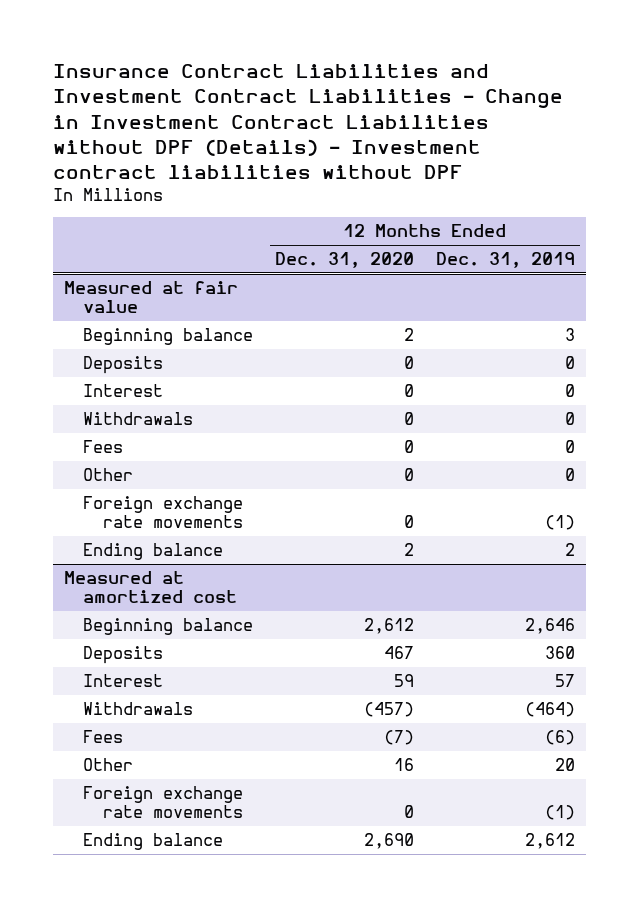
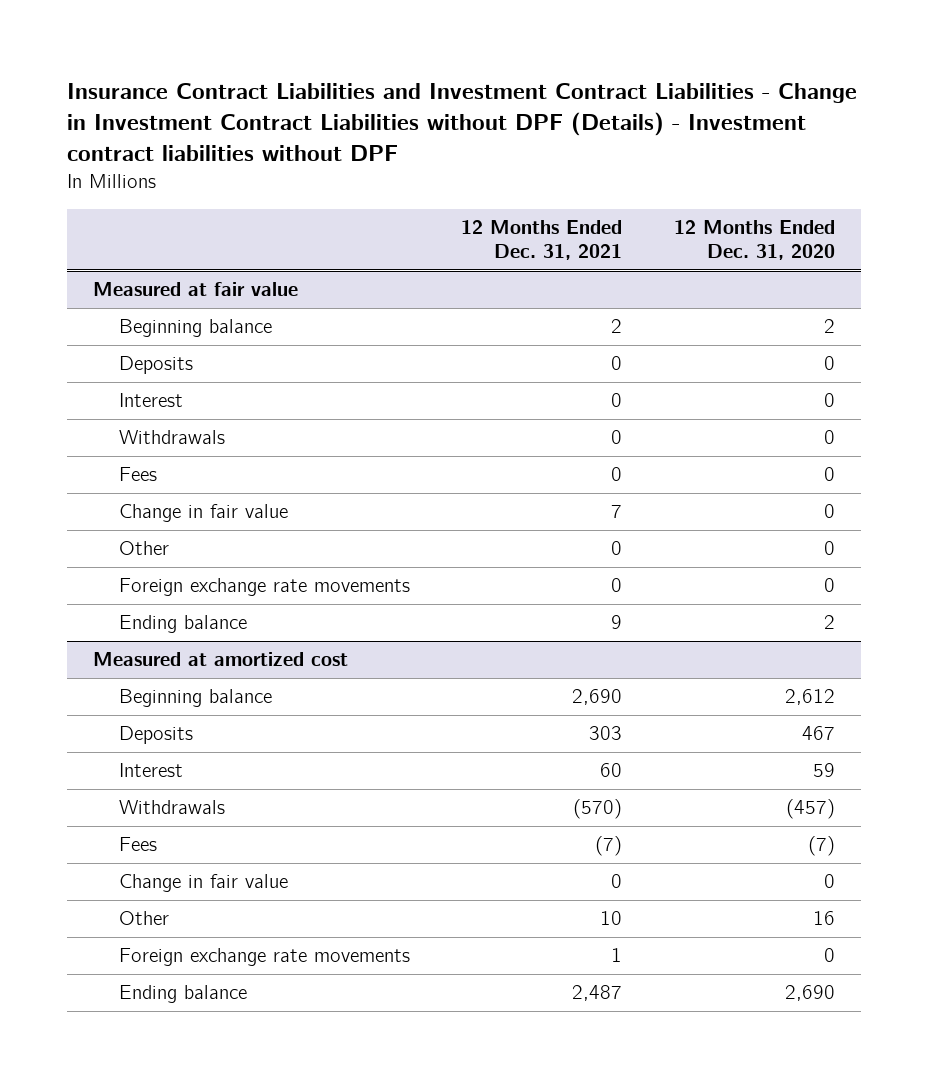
- | 12 Months Ended Dec. 31, 2020 | 12 Months Ended Dec. 31, 2019
+ | 12 Months Ended Dec. 31, 2021 | 12 Months Ended Dec. 31, 2020
@ Measured at fair value
+ Change in fair value | 7 | 0
@ Measured at amortized cost
+ Change in fair value | 0 | 0

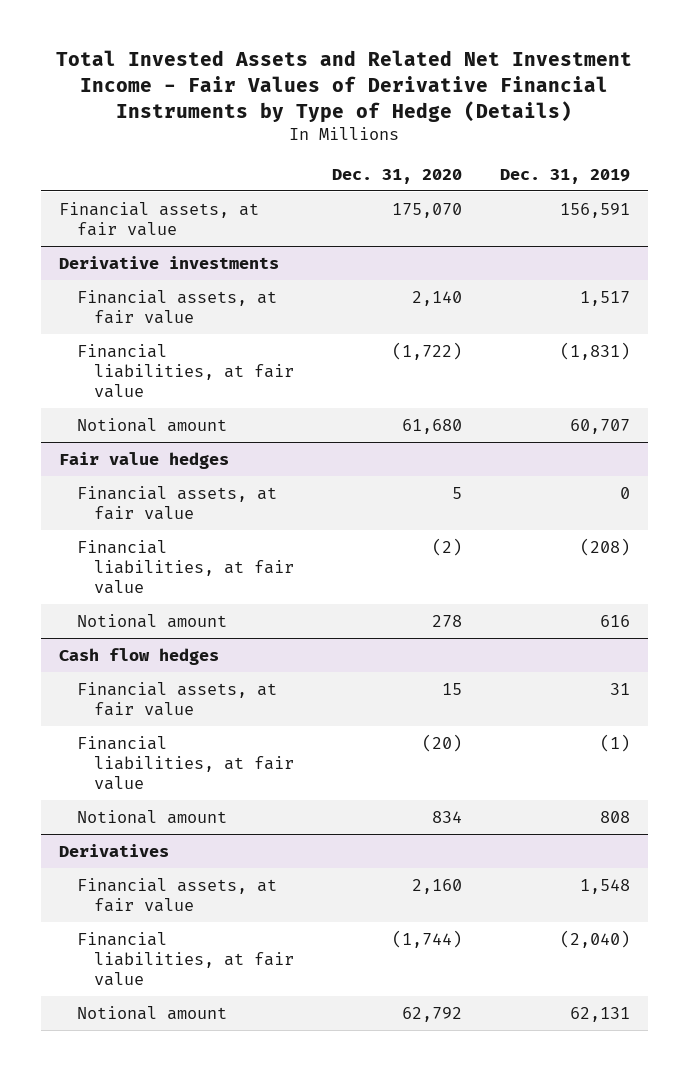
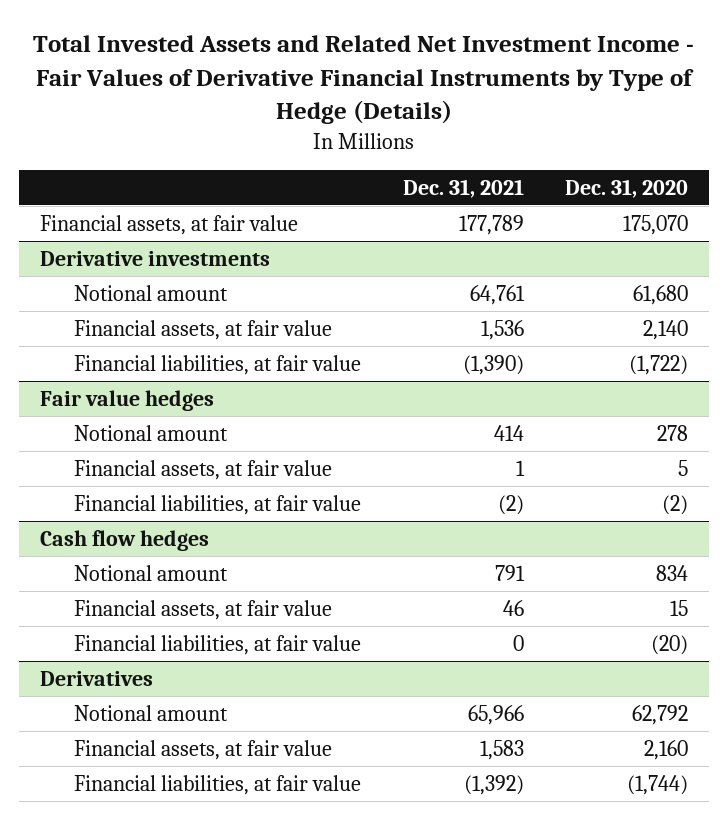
- | Dec. 31, 2020 | Dec. 31, 2019
+ | Dec. 31, 2021 | Dec. 31, 2020
@ Derivative investments
moved up: Notional amount | 64,761 | 61,680
@ Fair value hedges
moved up: Notional amount | 414 | 278
@ Cash flow hedges
moved up: Notional amount | 791 | 834
@ Derivatives
moved up: Notional amount | 65,966 | 62,792

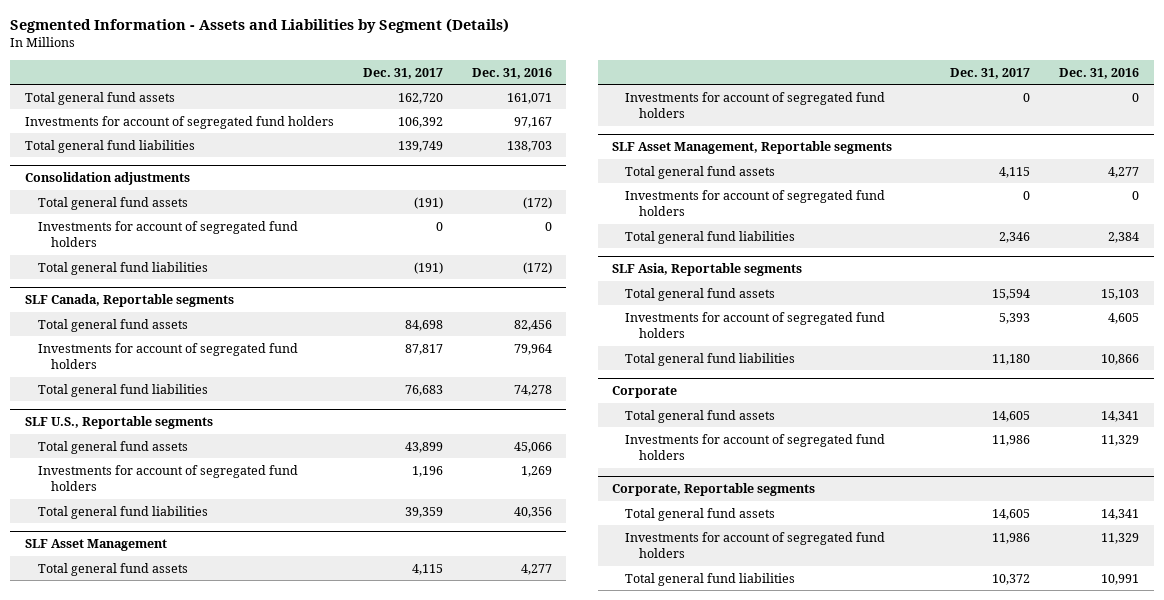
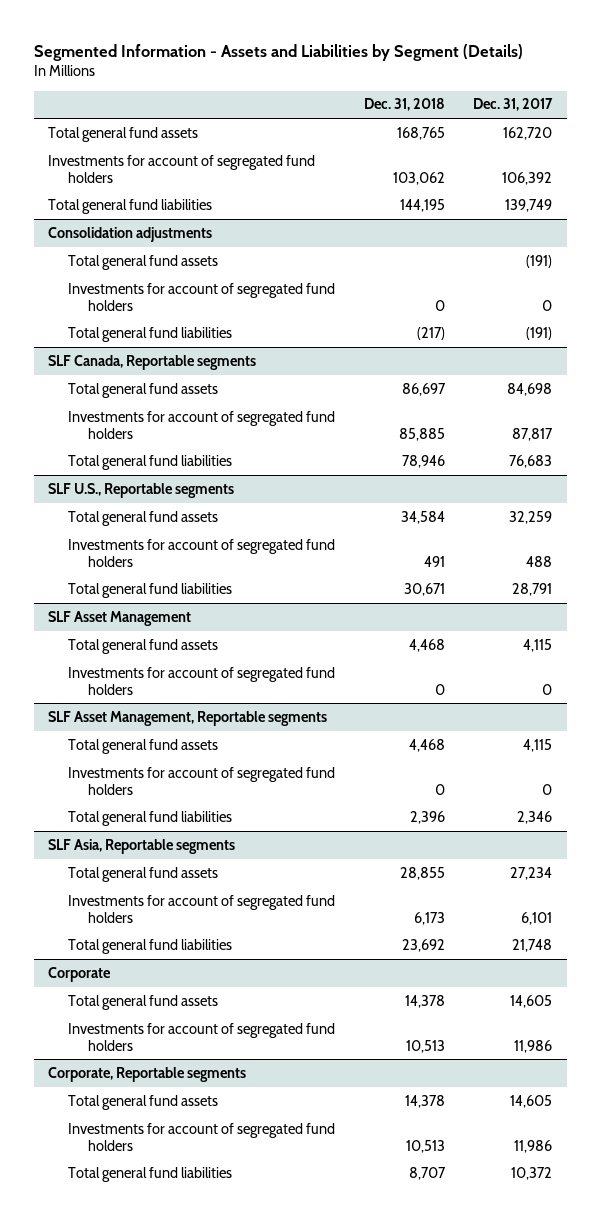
- | Dec. 31, 2017 | Dec. 31, 2016
+ | Dec. 31, 2018 | Dec. 31, 2017
@ SLF U.S., Reportable segments
- Total general fund assets | 43,899 | 45,066
- Investments for account of segregated fund holders | 1,196 | 1,269
- Total general fund liabilities | 39,359 | 40,356
+ Total general fund assets | 34,584 | 32,259
+ Investments for account of segregated fund holders | 491 | 488
+ Total general fund liabilities | 30,671 | 28,791
@ SLF Asia, Reportable segments
- Total general fund assets | 15,594 | 15,103
- Investments for account of segregated fund holders | 5,393 | 4,605
- Total general fund liabilities | 11,180 | 10,866
+ Total general fund assets | 28,855 | 27,234
+ Investments for account of segregated fund holders | 6,173 | 6,101
+ Total general fund liabilities | 23,692 | 21,748

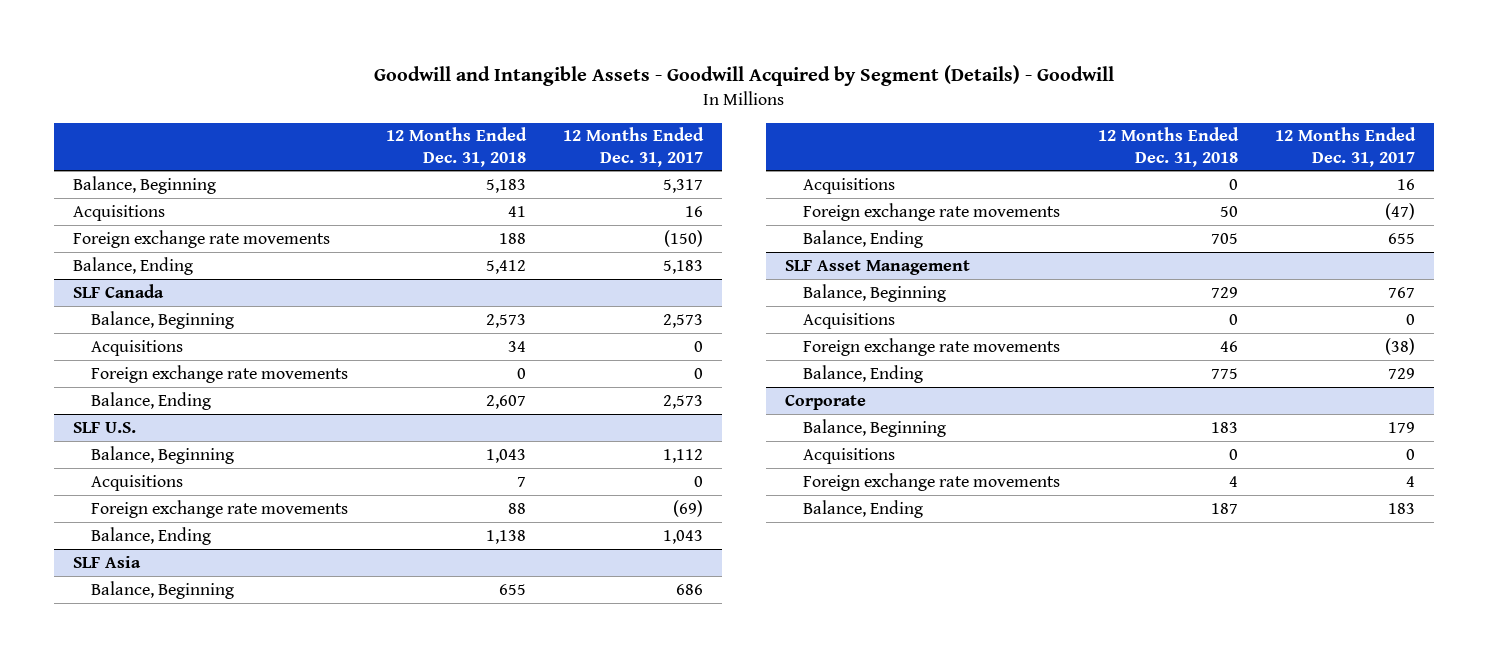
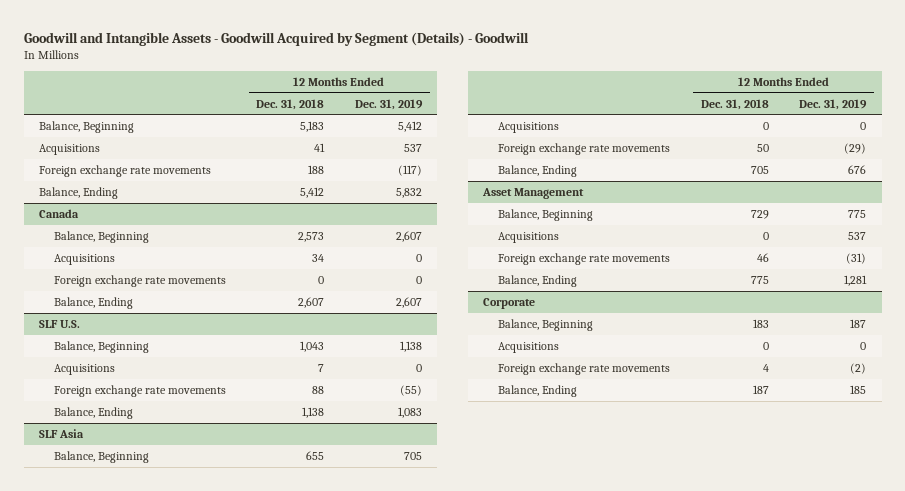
- | 12 Months Ended Dec. 31, 2018 | 12 Months Ended Dec. 31, 2017
+ | 12 Months Ended Dec. 31, 2018 | 12 Months Ended Dec. 31, 2019
- SLF Canada
+ Canada
- SLF Asset Management
+ Asset Management

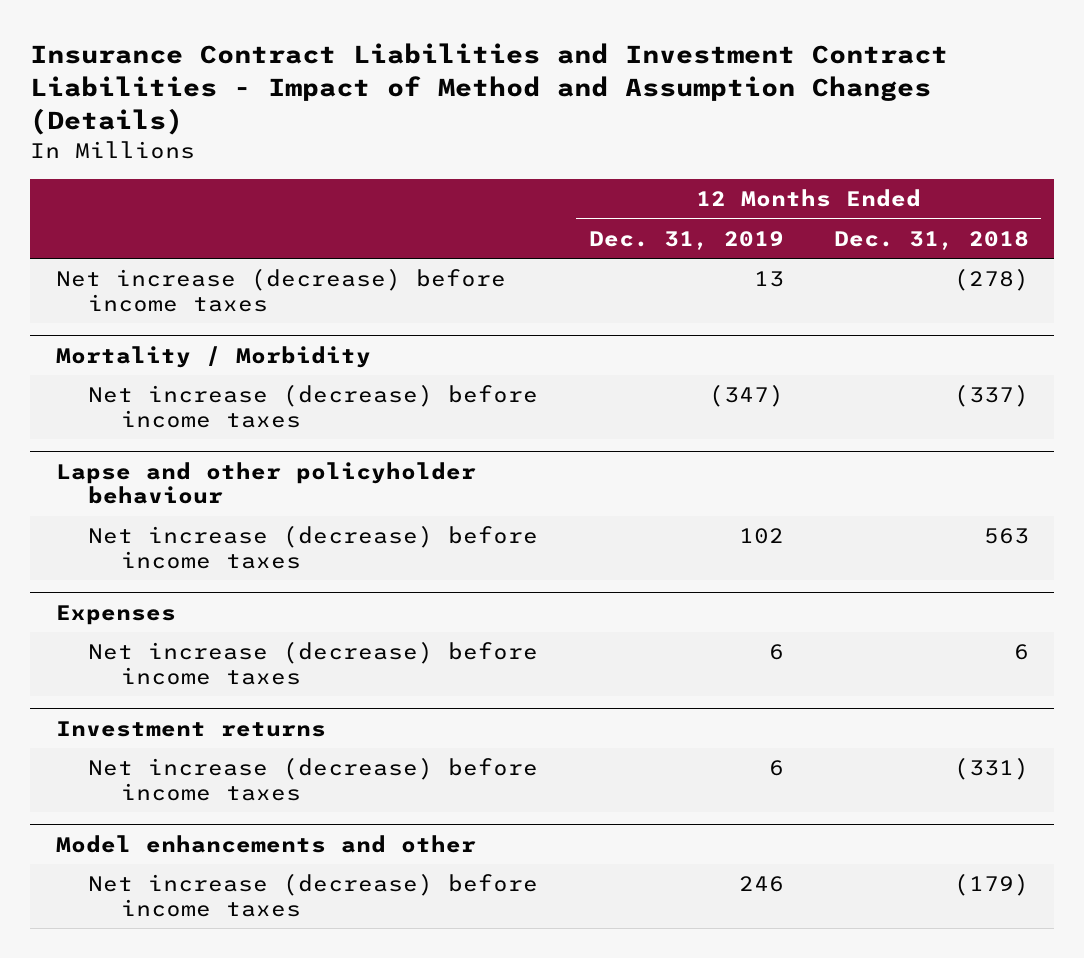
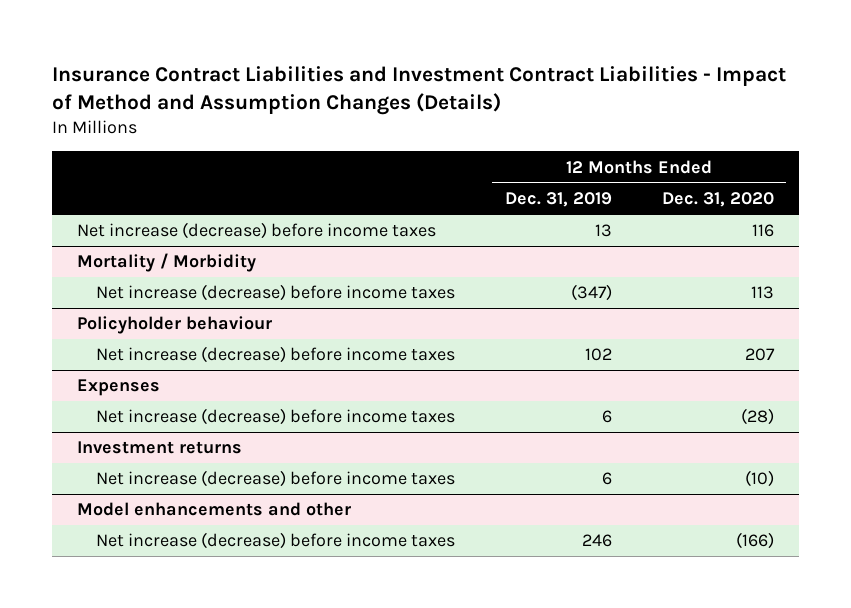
- | 12 Months Ended Dec. 31, 2019 | 12 Months Ended Dec. 31, 2018
+ | 12 Months Ended Dec. 31, 2019 | 12 Months Ended Dec. 31, 2020
- Lapse and other policyholder behaviour
+ Policyholder behaviour

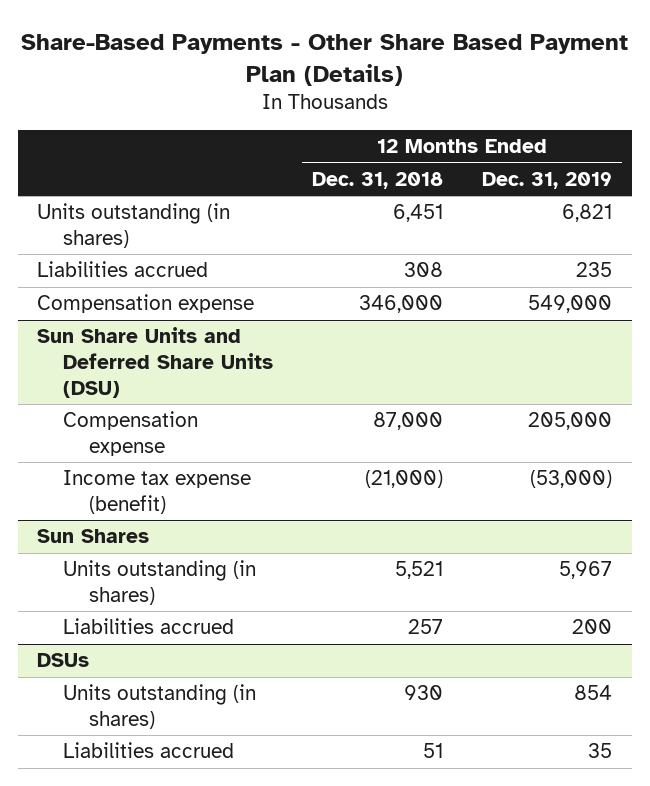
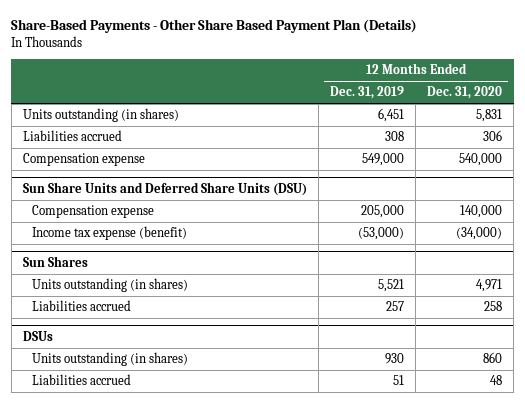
- | 12 Months Ended Dec. 31, 2018 | 12 Months Ended Dec. 31, 2019
+ | 12 Months Ended Dec. 31, 2019 | 12 Months Ended Dec. 31, 2020
- Units outstanding (in shares) | 6,451 | 6,821
- Liabilities accrued | 308 | 235
+ Units outstanding (in shares) | 6,451 | 5,831
+ Liabilities accrued | 308 | 306
@ Sun Shares
- Units outstanding (in shares) | 5,521 | 5,967
- Liabilities accrued | 257 | 200
+ Units outstanding (in shares) | 5,521 | 4,971
+ Liabilities accrued | 257 | 258
@ DSUs
- Units outstanding (in shares) | 930 | 854
- Liabilities accrued | 51 | 35
+ Units outstanding (in shares) | 930 | 860
+ Liabilities accrued | 51 | 48

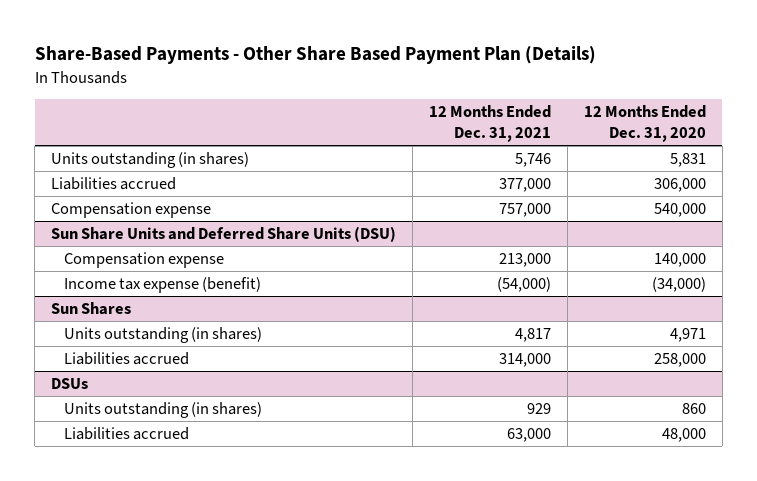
- | 12 Months Ended Dec. 31, 2019 | 12 Months Ended Dec. 31, 2020
+ | 12 Months Ended Dec. 31, 2021 | 12 Months Ended Dec. 31, 2020
- Liabilities accrued | 308 | 306
+ Liabilities accrued | 377,000 | 306,000
@ Sun Shares
- Liabilities accrued | 257 | 258
+ Liabilities accrued | 314,000 | 258,000
@ DSUs
- Liabilities accrued | 51 | 48
+ Liabilities accrued | 63,000 | 48,000

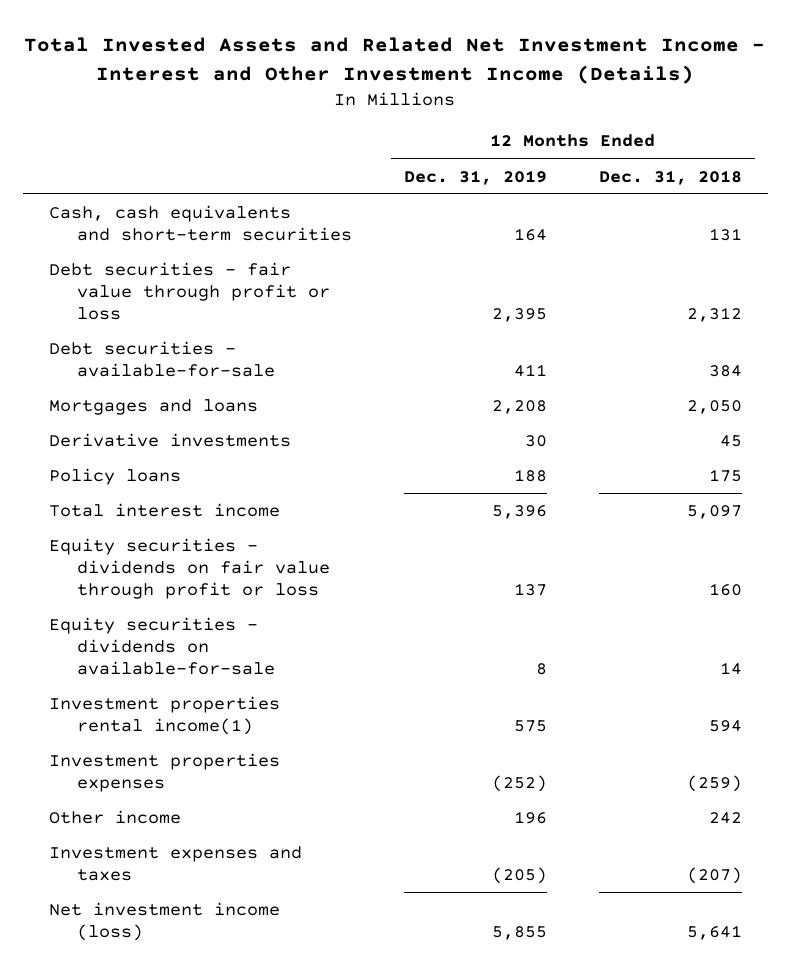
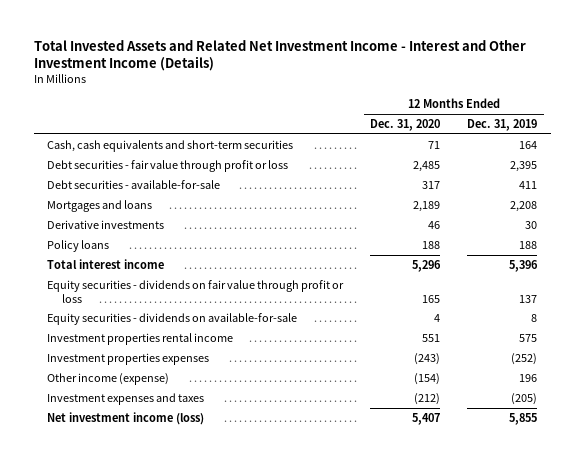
- | 12 Months Ended Dec. 31, 2019 | 12 Months Ended Dec. 31, 2018
+ | 12 Months Ended Dec. 31, 2020 | 12 Months Ended Dec. 31, 2019
- Investment properties rental income(1) | 575 | 594
+ Investment properties rental income | 551 | 575
- Other income | 196 | 242
+ Other income (expense) | (154) | 196

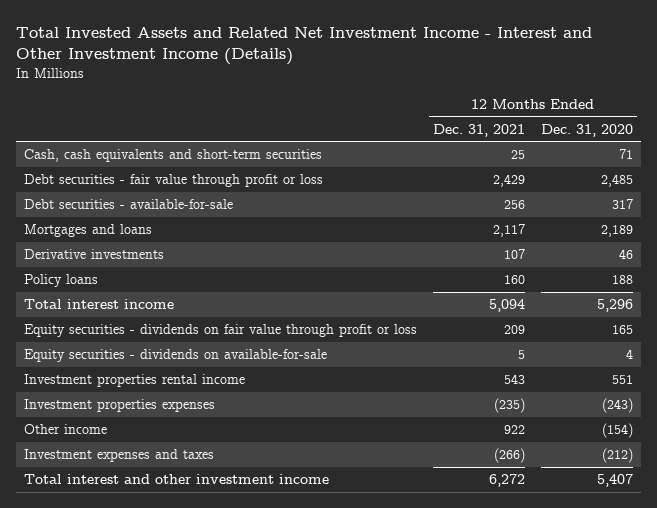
- | 12 Months Ended Dec. 31, 2020 | 12 Months Ended Dec. 31, 2019
+ | 12 Months Ended Dec. 31, 2021 | 12 Months Ended Dec. 31, 2020
- Other income (expense) | (154) | 196
+ Other income | 922 | (154)
- Net investment income (loss) | 5,407 | 5,855
+ Total interest and other investment income | 6,272 | 5,407

